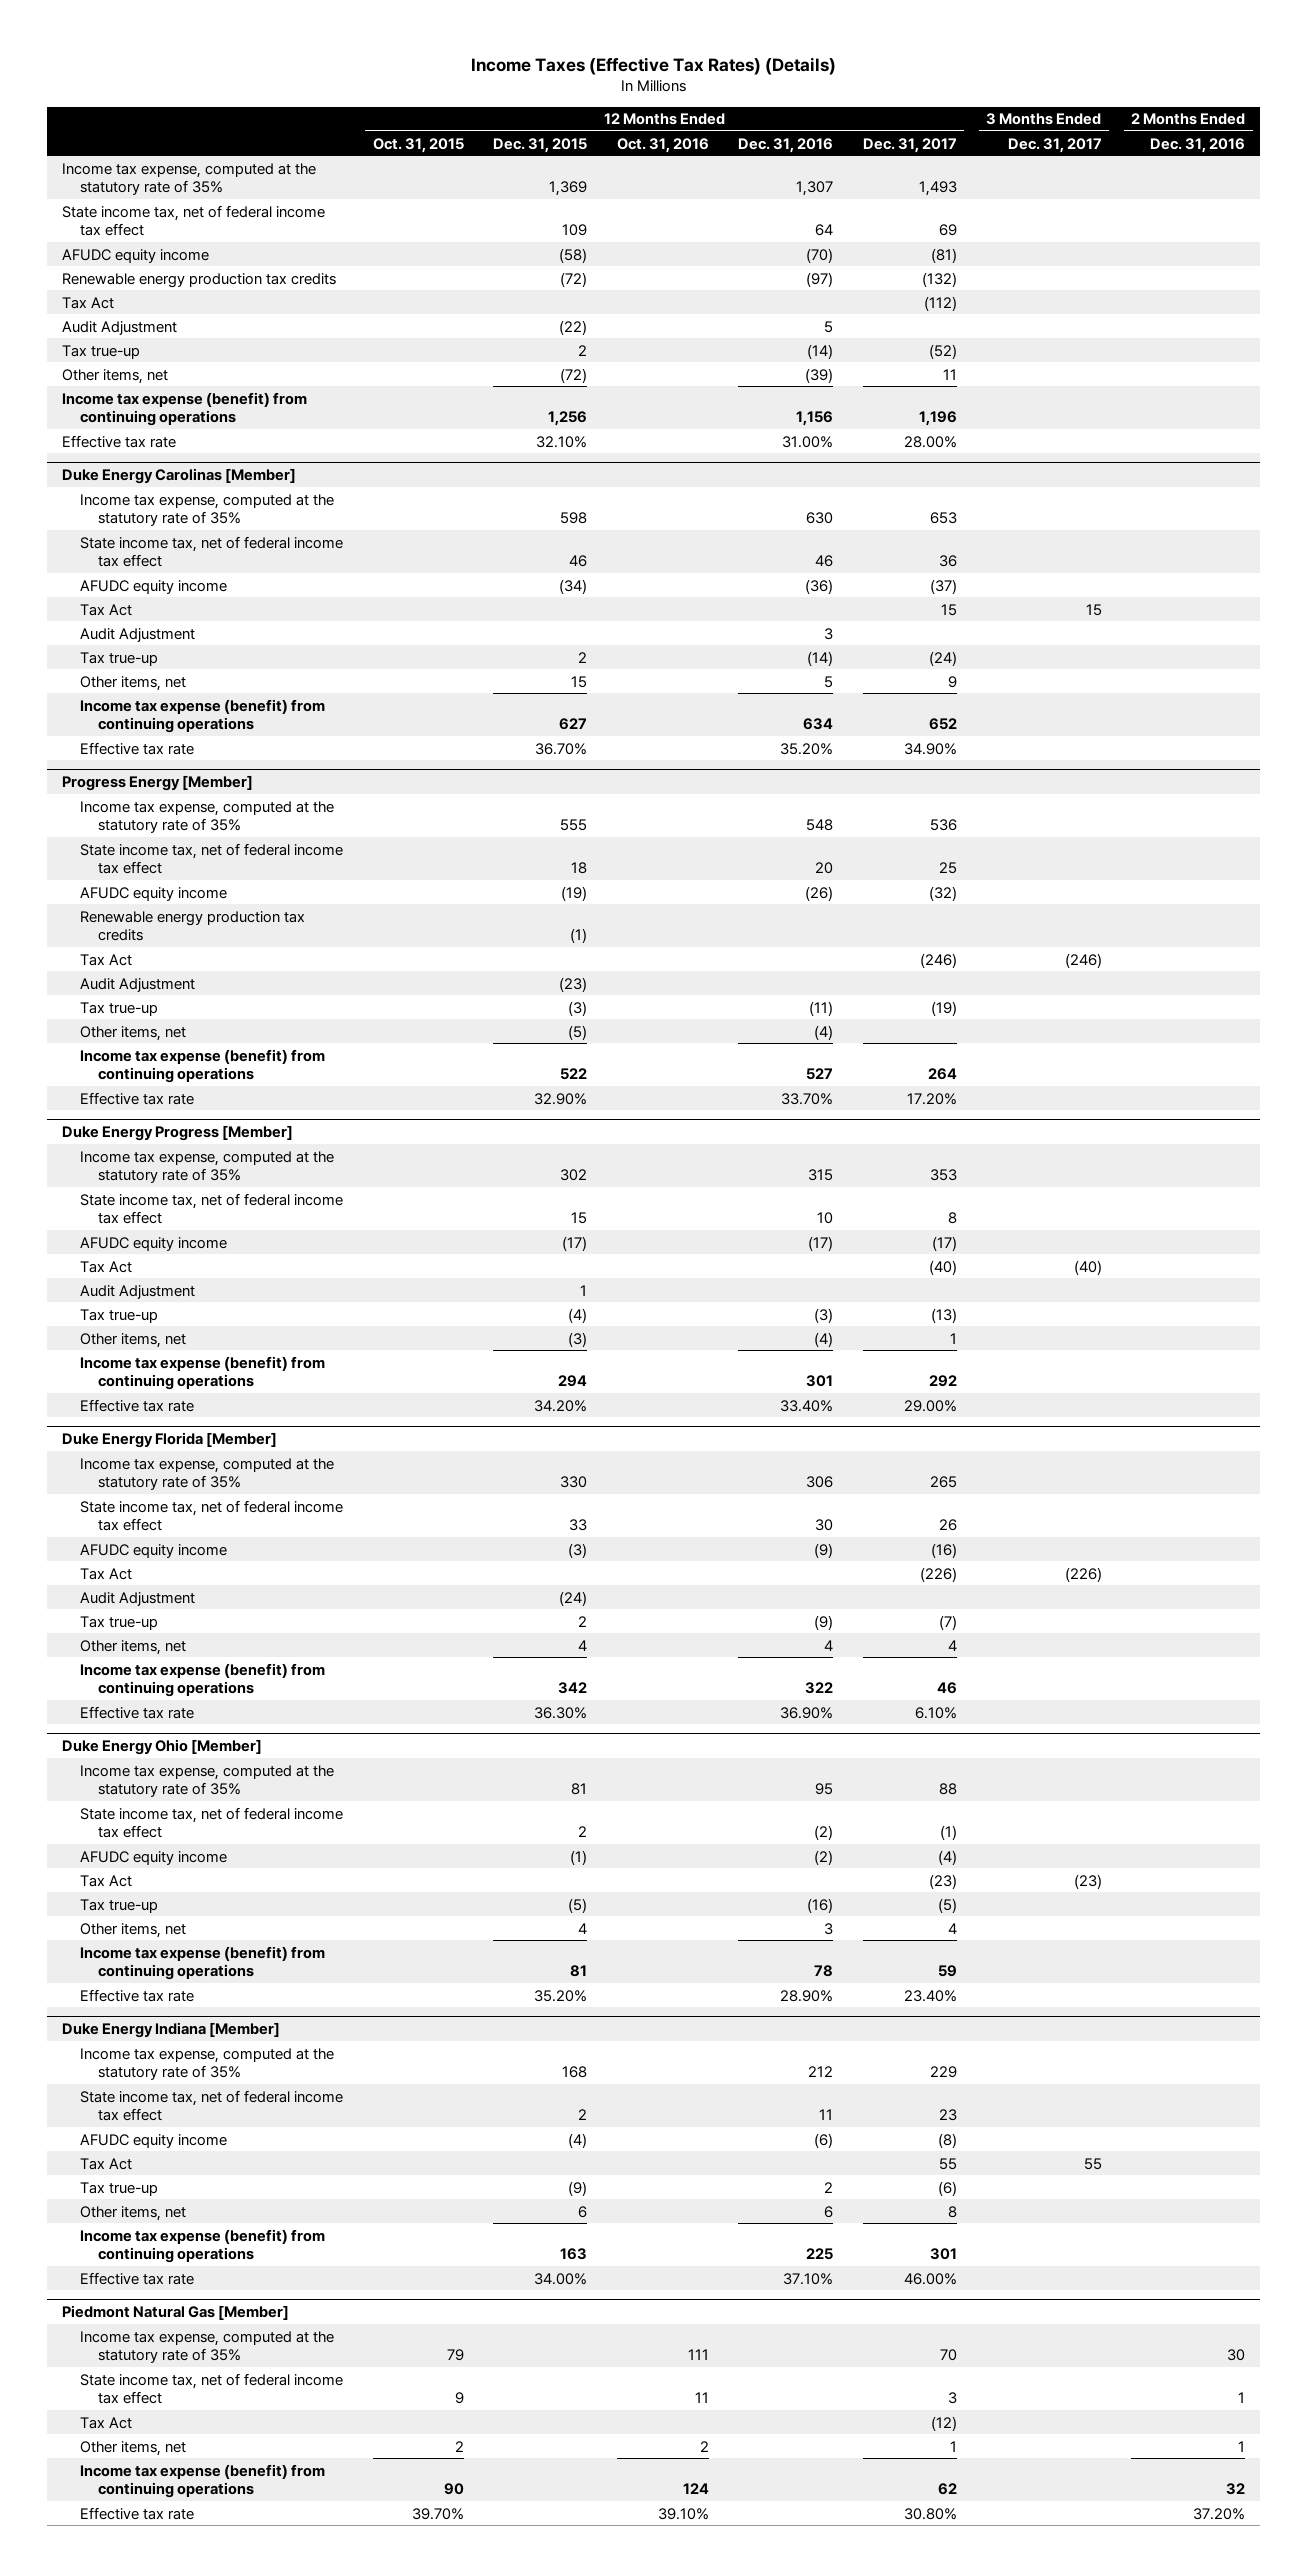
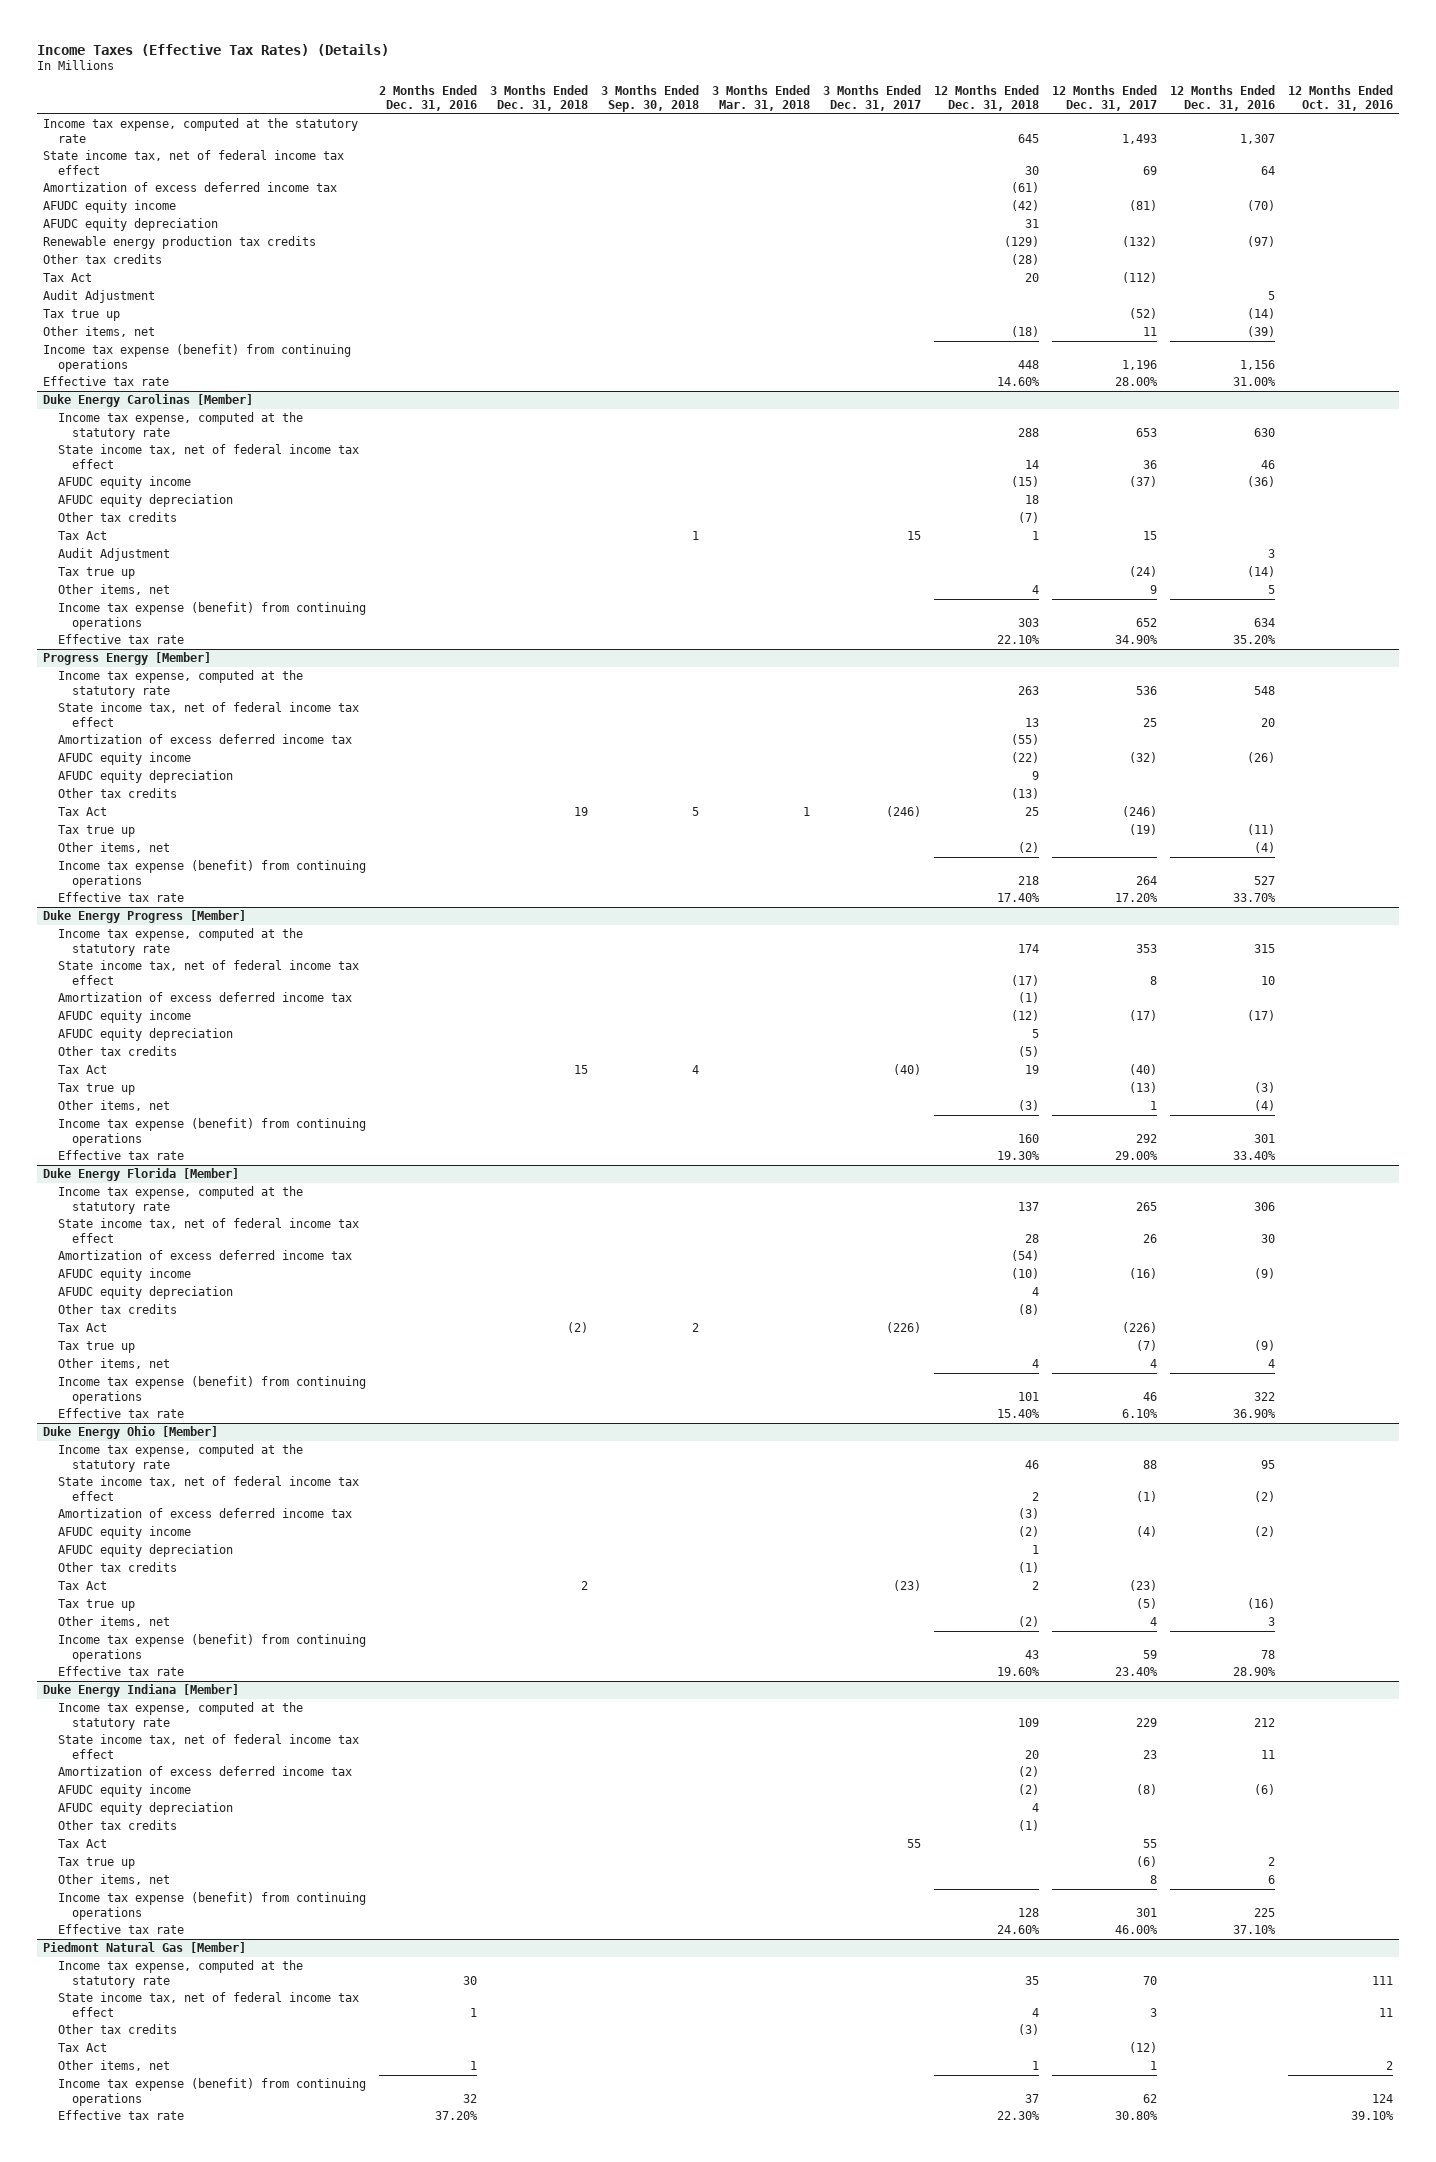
- | 12 Months Ended Oct. 31, 2015 | 12 Months Ended Dec. 31, 2015 | 12 Months Ended Oct. 31, 2016 | 12 Months Ended Dec. 31, 2016 | 12 Months Ended Dec. 31, 2017 | 3 Months Ended Dec. 31, 2017 | 2 Months Ended Dec. 31, 2016
+ | 2 Months Ended Dec. 31, 2016 | 3 Months Ended Dec. 31, 2018 | 3 Months Ended Sep. 30, 2018 | 3 Months Ended Mar. 31, 2018 | 3 Months Ended Dec. 31, 2017 | 12 Months Ended Dec. 31, 2018 | 12 Months Ended Dec. 31, 2017 | 12 Months Ended Dec. 31, 2016 | 12 Months Ended Oct. 31, 2016
- Income tax expense, computed at the statutory rate of 35% | | 1,369 | | 1,307 | 1,493 | |
+ Income tax expense, computed at the statutory rate | | | | | | 645 | 1,493 | 1,307 |
+ Amortization of excess deferred income tax | | | | | | (61) | | |
+ AFUDC equity depreciation | | | | | | 31 | | |
+ Other tax credits | | | | | | (28) | | |
- Tax true-up | | 2 | | (14) | (52) | |
+ Tax true up | | | | | | | (52) | (14) |
@ Duke Energy Carolinas [Member]
- Income tax expense, computed at the statutory rate of 35% | | 598 | | 630 | 653 | |
+ Income tax expense, computed at the statutory rate | | | | | | 288 | 653 | 630 |
+ AFUDC equity depreciation | | | | | | 18 | | |
+ Other tax credits | | | | | | (7) | | |
- Tax true-up | | 2 | | (14) | (24) | |
+ Tax true up | | | | | | | (24) | (14) |
@ Progress Energy [Member]
- Income tax expense, computed at the statutory rate of 35% | | 555 | | 548 | 536 | |
+ Income tax expense, computed at the statutory rate | | | | | | 263 | 536 | 548 |
+ Amortization of excess deferred income tax | | | | | | (55) | | |
- Renewable energy production tax credits | | (1) | | | | |
+ AFUDC equity depreciation | | | | | | 9 | | |
+ Other tax credits | | | | | | (13) | | |
- Audit Adjustment | | (23) | | | | |
- Tax true-up | | (3) | | (11) | (19) | |
+ Tax true up | | | | | | | (19) | (11) |
@ Duke Energy Progress [Member]
- Income tax expense, computed at the statutory rate of 35% | | 302 | | 315 | 353 | |
+ Income tax expense, computed at the statutory rate | | | | | | 174 | 353 | 315 |
+ Amortization of excess deferred income tax | | | | | | (1) | | |
+ AFUDC equity depreciation | | | | | | 5 | | |
+ Other tax credits | | | | | | (5) | | |
- Audit Adjustment | | 1 | | | | |
- Tax true-up | | (4) | | (3) | (13) | |
+ Tax true up | | | | | | | (13) | (3) |
@ Duke Energy Florida [Member]
- Income tax expense, computed at the statutory rate of 35% | | 330 | | 306 | 265 | |
+ Income tax expense, computed at the statutory rate | | | | | | 137 | 265 | 306 |
+ Amortization of excess deferred income tax | | | | | | (54) | | |
+ AFUDC equity depreciation | | | | | | 4 | | |
+ Other tax credits | | | | | | (8) | | |
- Audit Adjustment | | (24) | | | | |
- Tax true-up | | 2 | | (9) | (7) | |
+ Tax true up | | | | | | | (7) | (9) |
@ Duke Energy Ohio [Member]
- Income tax expense, computed at the statutory rate of 35% | | 81 | | 95 | 88 | |
+ Income tax expense, computed at the statutory rate | | | | | | 46 | 88 | 95 |
+ Amortization of excess deferred income tax | | | | | | (3) | | |
+ AFUDC equity depreciation | | | | | | 1 | | |
+ Other tax credits | | | | | | (1) | | |
- Tax true-up | | (5) | | (16) | (5) | |
+ Tax true up | | | | | | | (5) | (16) |
@ Duke Energy Indiana [Member]
- Income tax expense, computed at the statutory rate of 35% | | 168 | | 212 | 229 | |
+ Income tax expense, computed at the statutory rate | | | | | | 109 | 229 | 212 |
+ Amortization of excess deferred income tax | | | | | | (2) | | |
+ AFUDC equity depreciation | | | | | | 4 | | |
+ Other tax credits | | | | | | (1) | | |
- Tax true-up | | (9) | | 2 | (6) | |
+ Tax true up | | | | | | | (6) | 2 |
@ Piedmont Natural Gas [Member]
- Income tax expense, computed at the statutory rate of 35% | 79 | | 111 | | 70 | | 30
+ Income tax expense, computed at the statutory rate | 30 | | | | | 35 | 70 | | 111
+ Other tax credits | | | | | | (3) | | |

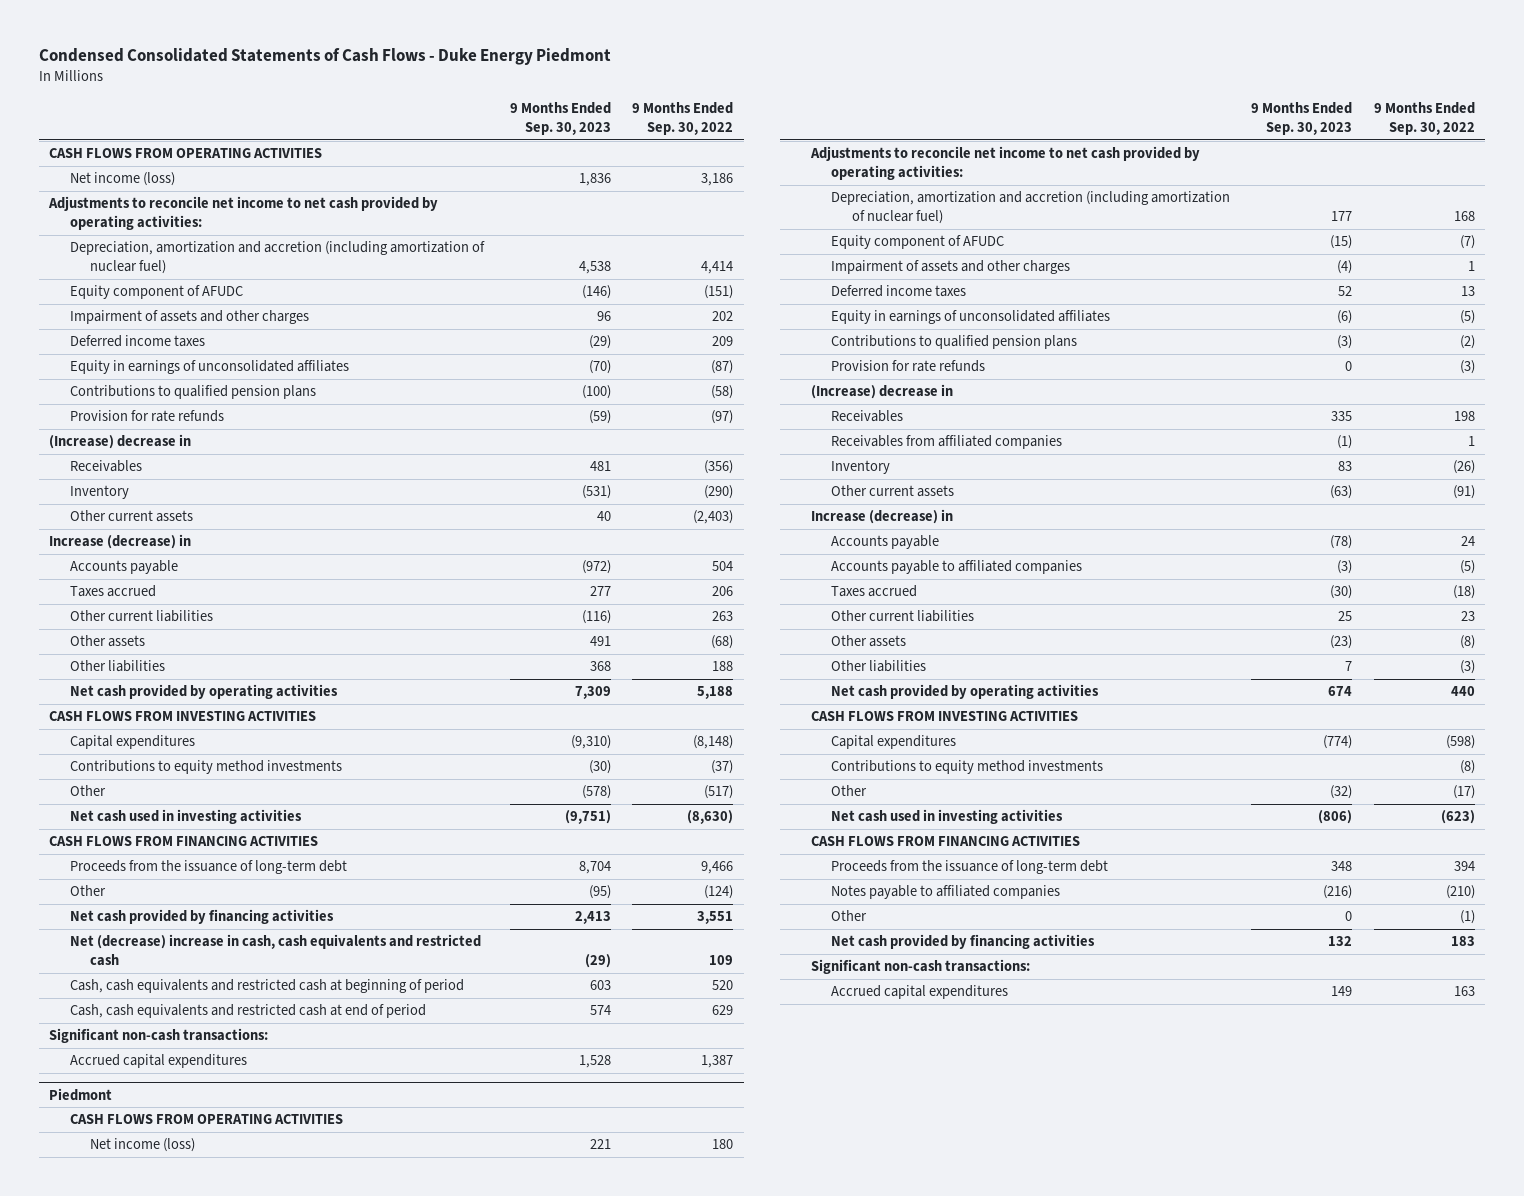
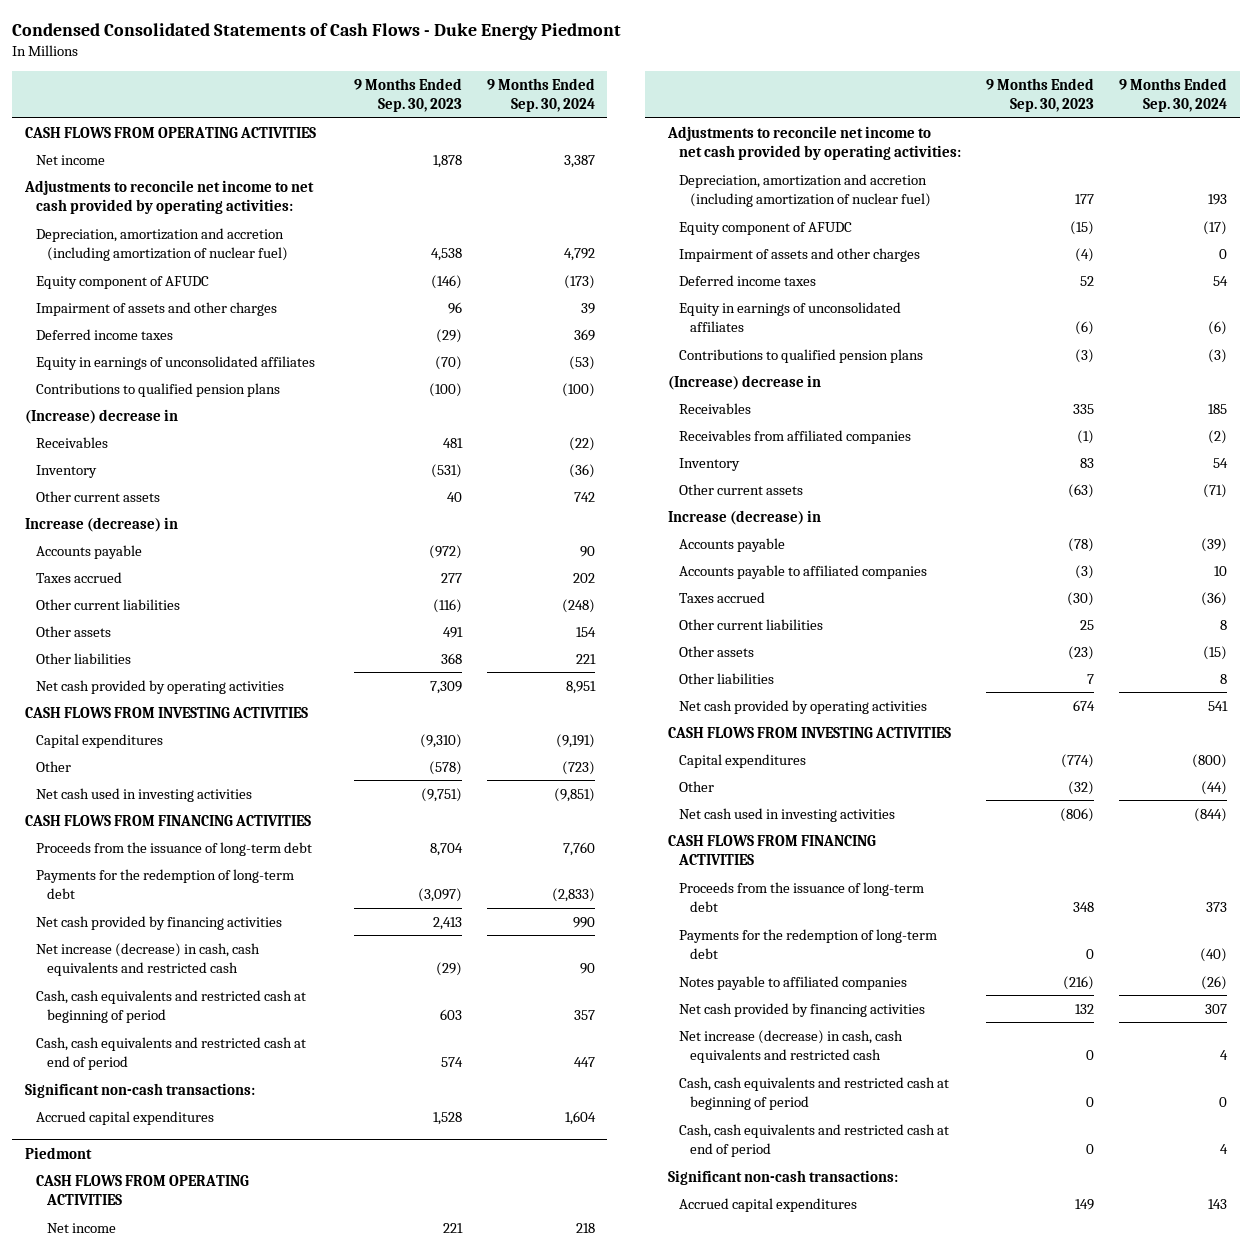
- | 9 Months Ended Sep. 30, 2023 | 9 Months Ended Sep. 30, 2022
+ | 9 Months Ended Sep. 30, 2023 | 9 Months Ended Sep. 30, 2024
- Net income (loss) | 1,836 | 3,186
+ Net income | 1,878 | 3,387
- Provision for rate refunds | (59) | (97)
- Contributions to equity method investments | (30) | (37)
- Other | (95) | (124)
+ Payments for the redemption of long-term debt | (3,097) | (2,833)
- Net (decrease) increase in cash, cash equivalents and restricted cash | (29) | 109
+ Net increase (decrease) in cash, cash equivalents and restricted cash | (29) | 90
@ Piedmont
- Net income (loss) | 221 | 180
+ Net income | 221 | 218
- Provision for rate refunds | 0 | (3)
- Contributions to equity method investments | | (8)
+ Payments for the redemption of long-term debt | 0 | (40)
- Other | 0 | (1)
+ Net increase (decrease) in cash, cash equivalents and restricted cash | 0 | 4
+ Cash, cash equivalents and restricted cash at beginning of period | 0 | 0
+ Cash, cash equivalents and restricted cash at end of period | 0 | 4

